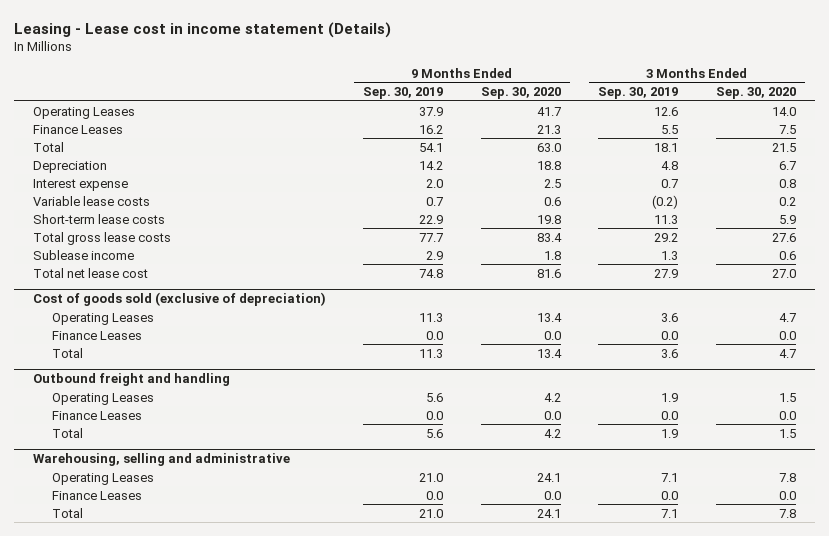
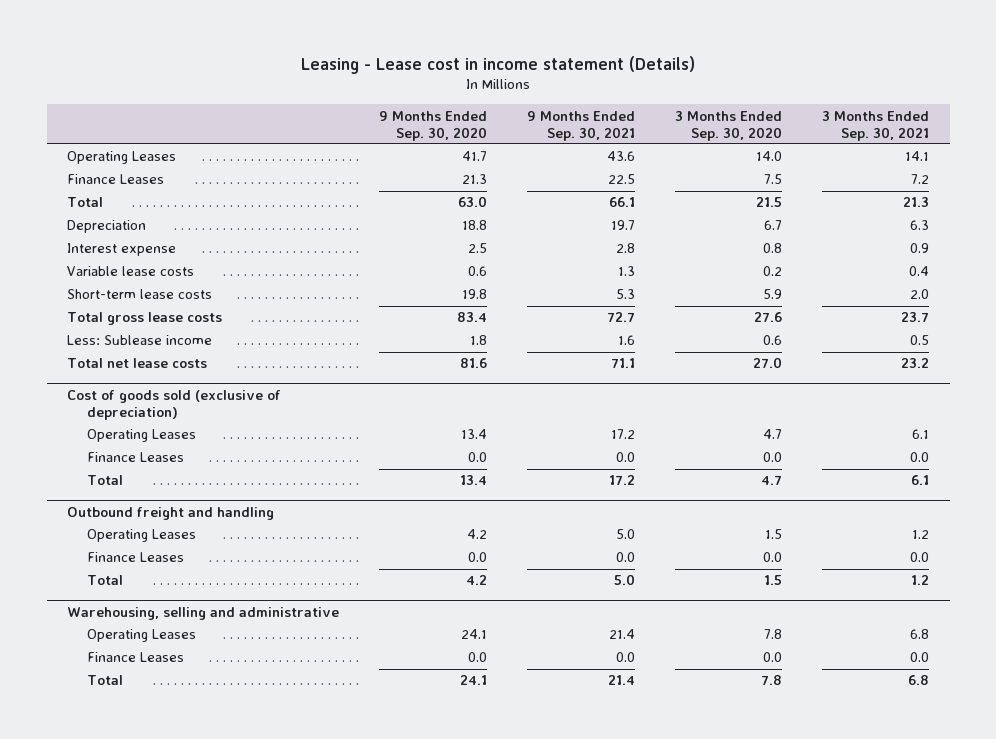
- | 9 Months Ended Sep. 30, 2019 | 9 Months Ended Sep. 30, 2020 | 3 Months Ended Sep. 30, 2019 | 3 Months Ended Sep. 30, 2020
+ | 9 Months Ended Sep. 30, 2020 | 9 Months Ended Sep. 30, 2021 | 3 Months Ended Sep. 30, 2020 | 3 Months Ended Sep. 30, 2021
- Sublease income | 2.9 | 1.8 | 1.3 | 0.6
- Total net lease cost | 74.8 | 81.6 | 27.9 | 27.0
+ Less: Sublease income | 1.8 | 1.6 | 0.6 | 0.5
+ Total net lease costs | 81.6 | 71.1 | 27.0 | 23.2

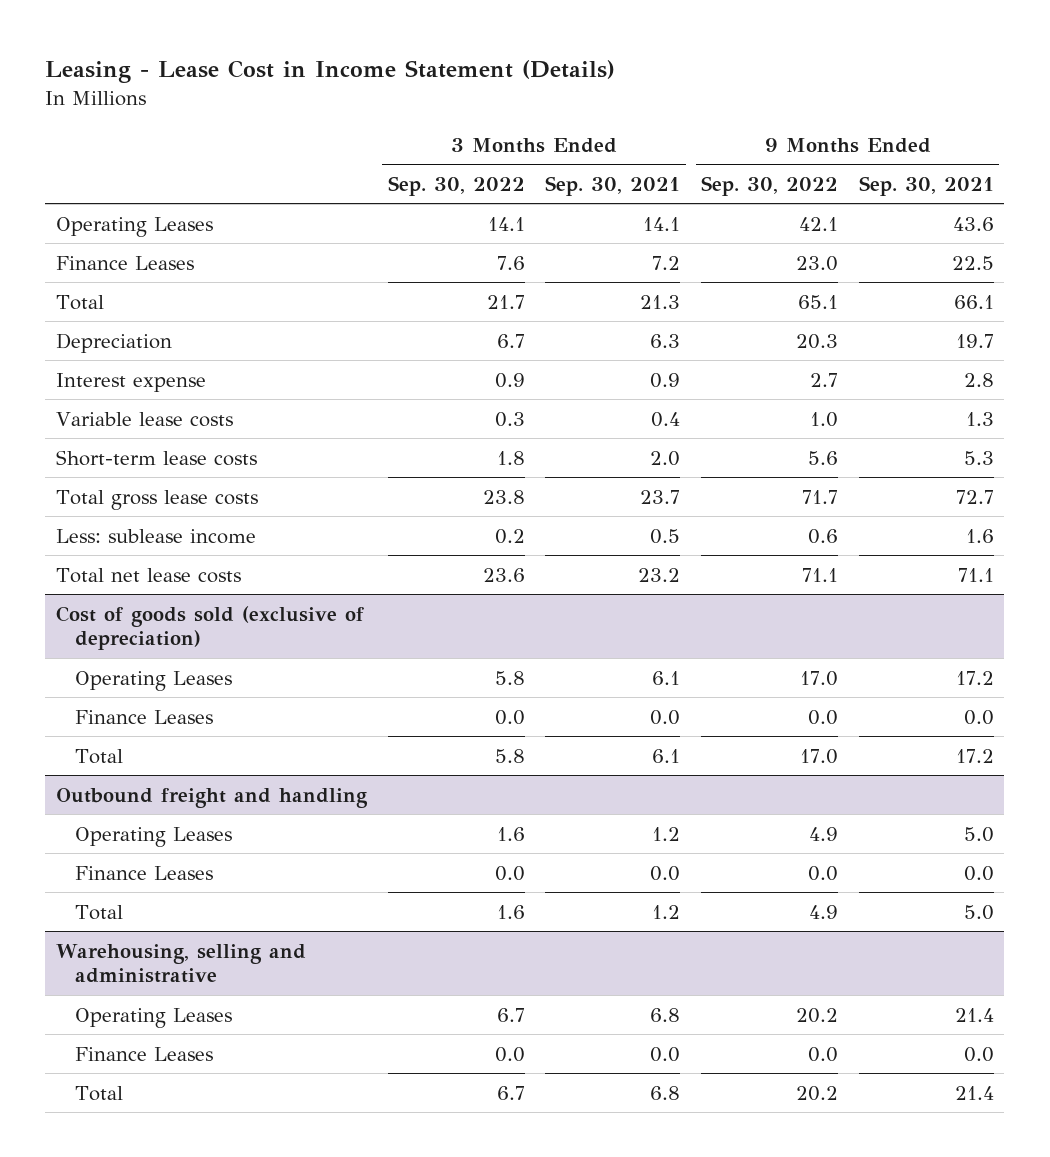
- Leasing - Lease cost in income statement (Details)
+ Leasing - Lease Cost in Income Statement (Details)
- | 9 Months Ended Sep. 30, 2020 | 9 Months Ended Sep. 30, 2021 | 3 Months Ended Sep. 30, 2020 | 3 Months Ended Sep. 30, 2021
+ | 3 Months Ended Sep. 30, 2022 | 3 Months Ended Sep. 30, 2021 | 9 Months Ended Sep. 30, 2022 | 9 Months Ended Sep. 30, 2021
- Less: Sublease income | 1.8 | 1.6 | 0.6 | 0.5
+ Less: sublease income | 0.2 | 0.5 | 0.6 | 1.6

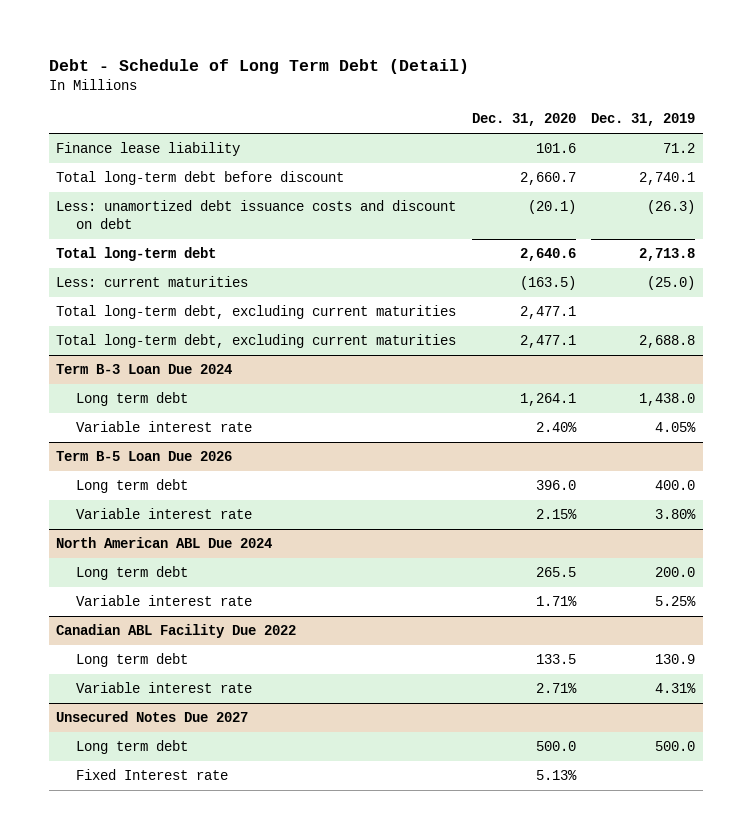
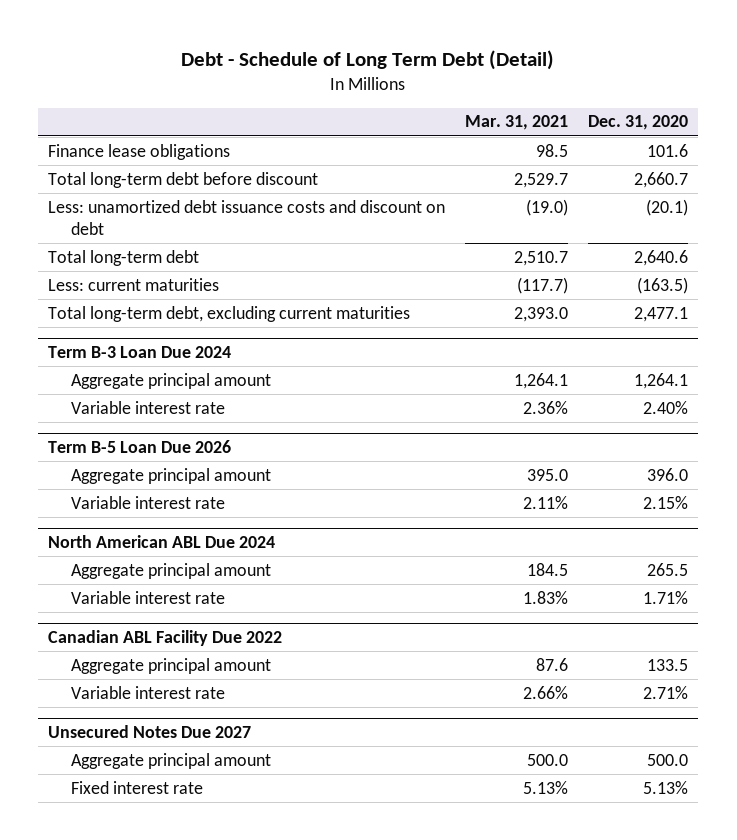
- | Dec. 31, 2020 | Dec. 31, 2019
+ | Mar. 31, 2021 | Dec. 31, 2020
- Finance lease liability | 101.6 | 71.2
+ Finance lease obligations | 98.5 | 101.6
- Total long-term debt, excluding current maturities | 2,477.1 | 2,688.8
@ Term B-3 Loan Due 2024
- Long term debt | 1,264.1 | 1,438.0
+ Aggregate principal amount | 1,264.1 | 1,264.1
@ Term B-5 Loan Due 2026
- Long term debt | 396.0 | 400.0
+ Aggregate principal amount | 395.0 | 396.0
@ North American ABL Due 2024
- Long term debt | 265.5 | 200.0
+ Aggregate principal amount | 184.5 | 265.5
@ Canadian ABL Facility Due 2022
- Long term debt | 133.5 | 130.9
+ Aggregate principal amount | 87.6 | 133.5
@ Unsecured Notes Due 2027
- Long term debt | 500.0 | 500.0
- Fixed Interest rate | 5.13% |
+ Aggregate principal amount | 500.0 | 500.0
+ Fixed interest rate | 5.13% | 5.13%

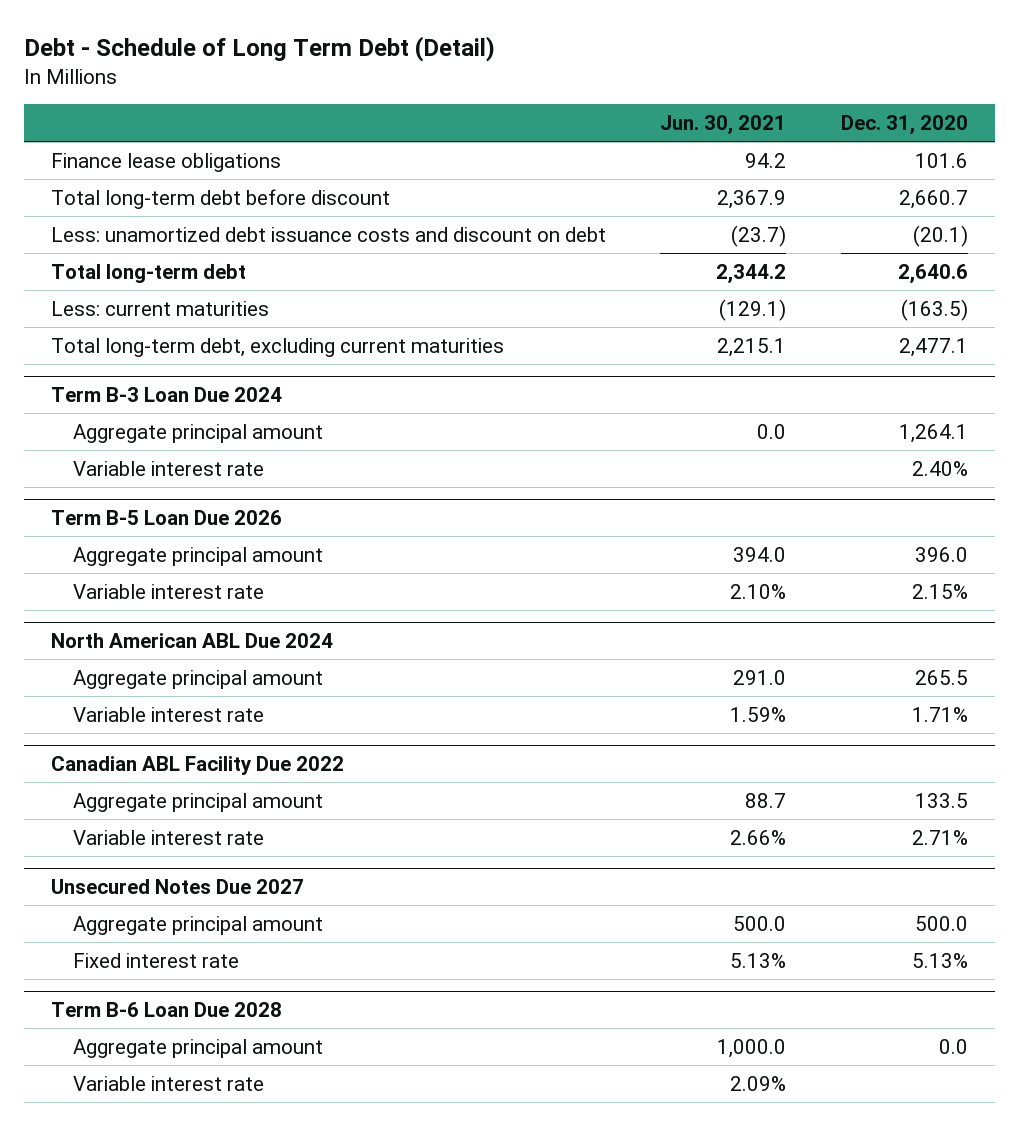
- | Mar. 31, 2021 | Dec. 31, 2020
+ | Jun. 30, 2021 | Dec. 31, 2020
+ Term B-6 Loan Due 2028
+ Aggregate principal amount | 1,000.0 | 0.0
+ Variable interest rate | 2.09% |

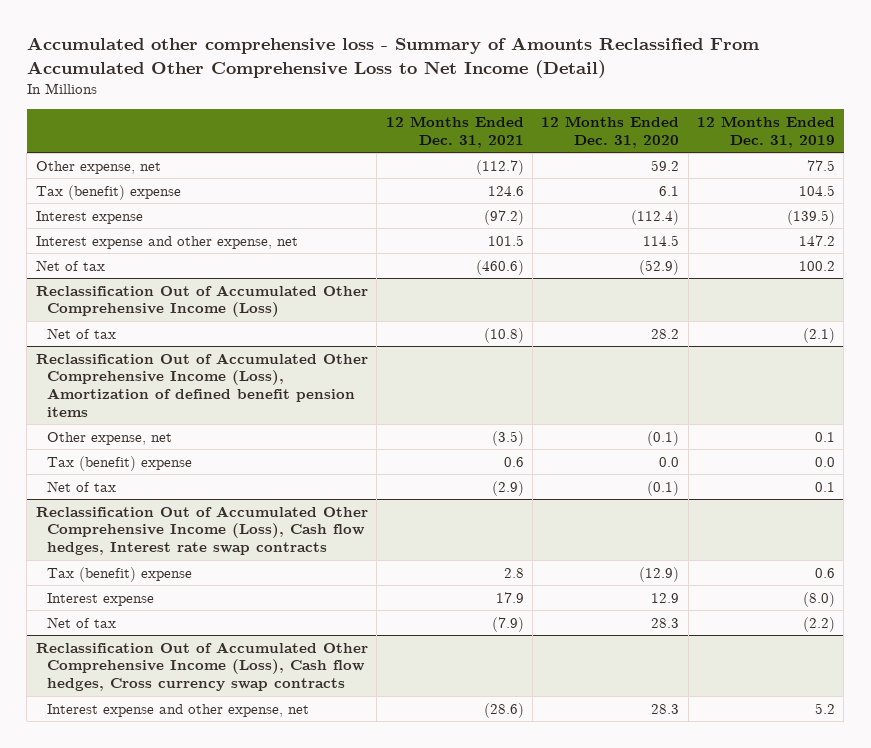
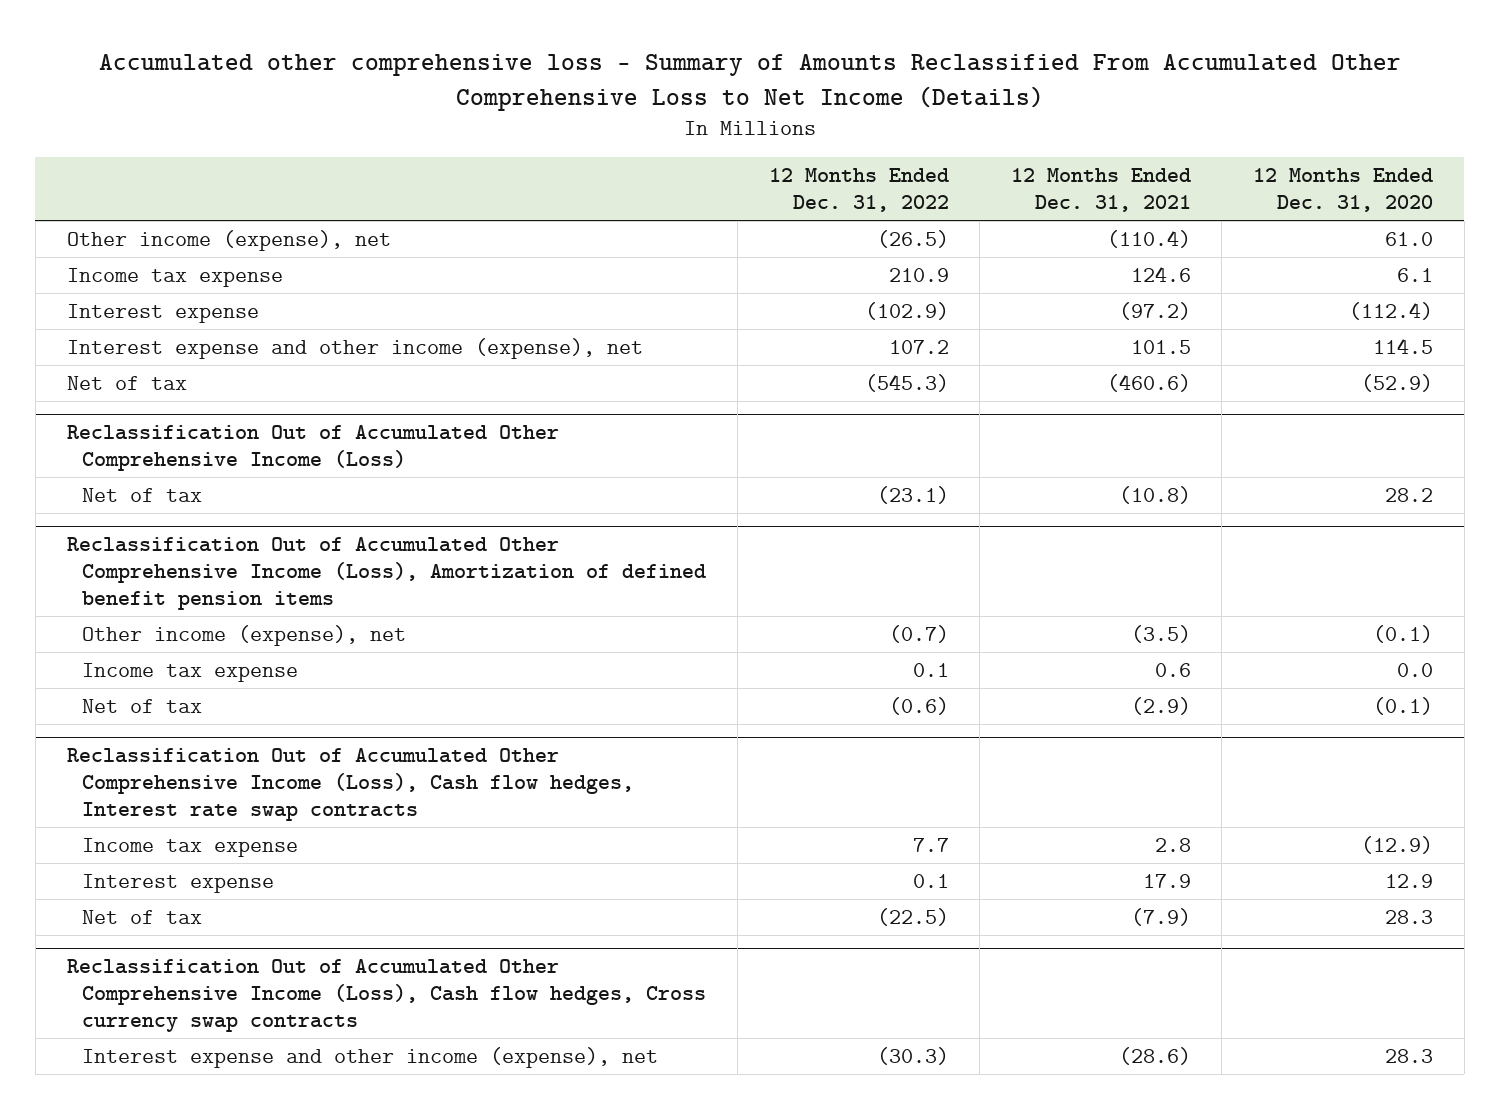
- Accumulated other comprehensive loss - Summary of Amounts Reclassified From Accumulated Other Comprehensive Loss to Net Income (Detail)
+ Accumulated other comprehensive loss - Summary of Amounts Reclassified From Accumulated Other Comprehensive Loss to Net Income (Details)
- | 12 Months Ended Dec. 31, 2021 | 12 Months Ended Dec. 31, 2020 | 12 Months Ended Dec. 31, 2019
+ | 12 Months Ended Dec. 31, 2022 | 12 Months Ended Dec. 31, 2021 | 12 Months Ended Dec. 31, 2020
- Other expense, net | (112.7) | 59.2 | 77.5
- Tax (benefit) expense | 124.6 | 6.1 | 104.5
+ Other income (expense), net | (26.5) | (110.4) | 61.0
+ Income tax expense | 210.9 | 124.6 | 6.1
- Interest expense and other expense, net | 101.5 | 114.5 | 147.2
+ Interest expense and other income (expense), net | 107.2 | 101.5 | 114.5
@ Reclassification Out of Accumulated Other Comprehensive Income (Loss), Amortization of defined benefit pension items
- Other expense, net | (3.5) | (0.1) | 0.1
- Tax (benefit) expense | 0.6 | 0.0 | 0.0
+ Other income (expense), net | (0.7) | (3.5) | (0.1)
+ Income tax expense | 0.1 | 0.6 | 0.0
@ Reclassification Out of Accumulated Other Comprehensive Income (Loss), Cash flow hedges, Interest rate swap contracts
- Tax (benefit) expense | 2.8 | (12.9) | 0.6
+ Income tax expense | 7.7 | 2.8 | (12.9)
@ Reclassification Out of Accumulated Other Comprehensive Income (Loss), Cash flow hedges, Cross currency swap contracts
- Interest expense and other expense, net | (28.6) | 28.3 | 5.2
+ Interest expense and other income (expense), net | (30.3) | (28.6) | 28.3

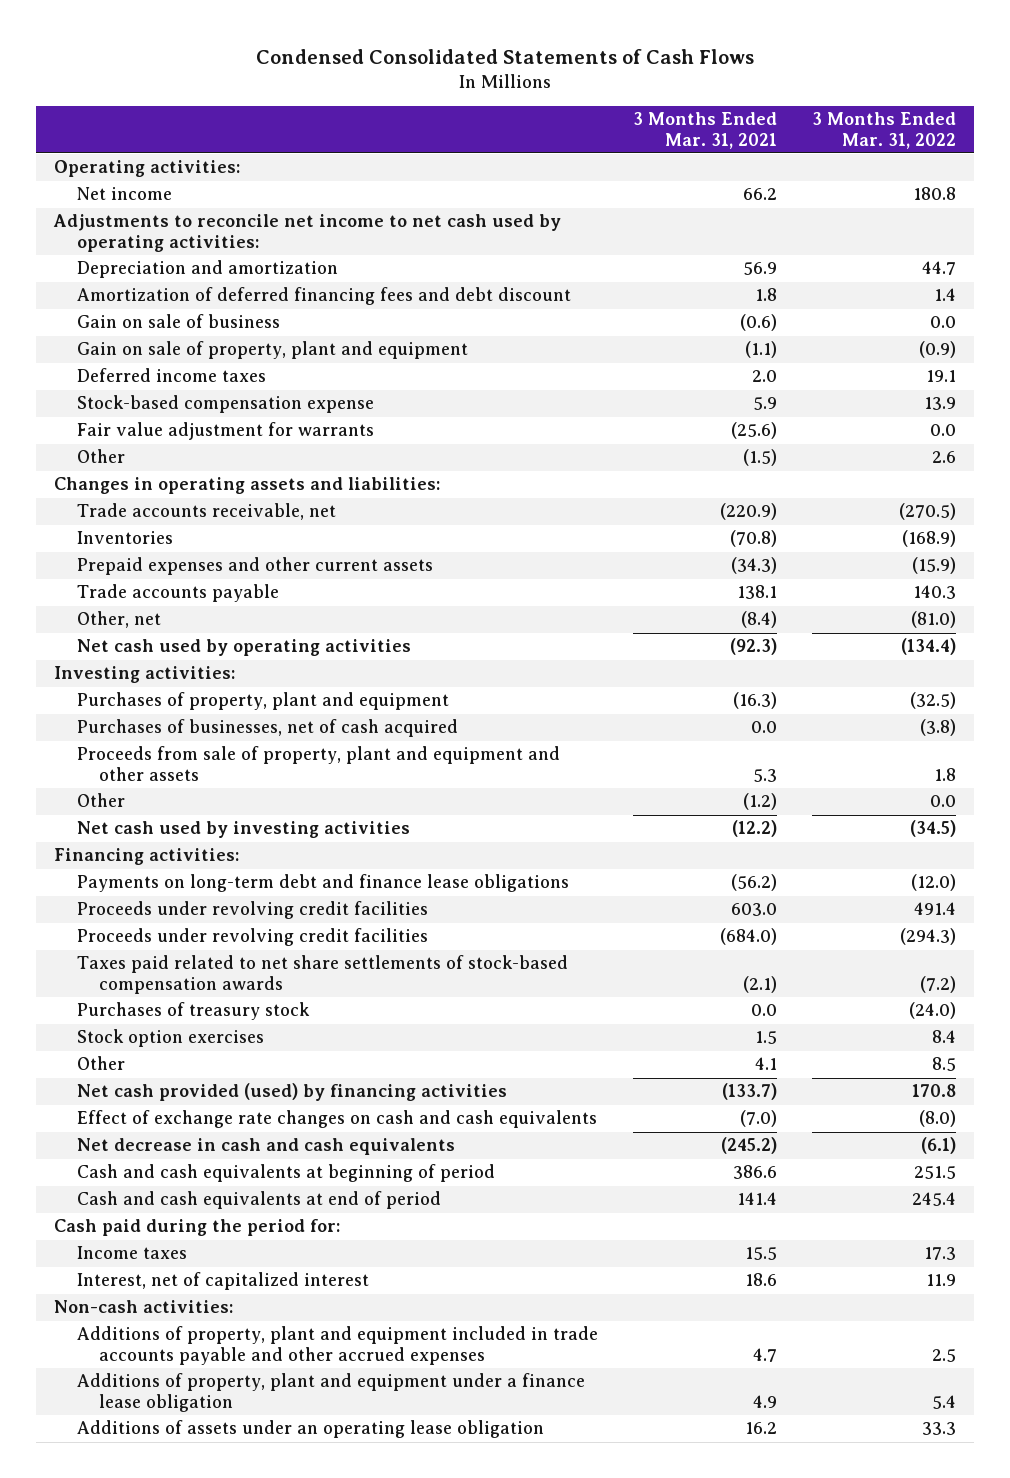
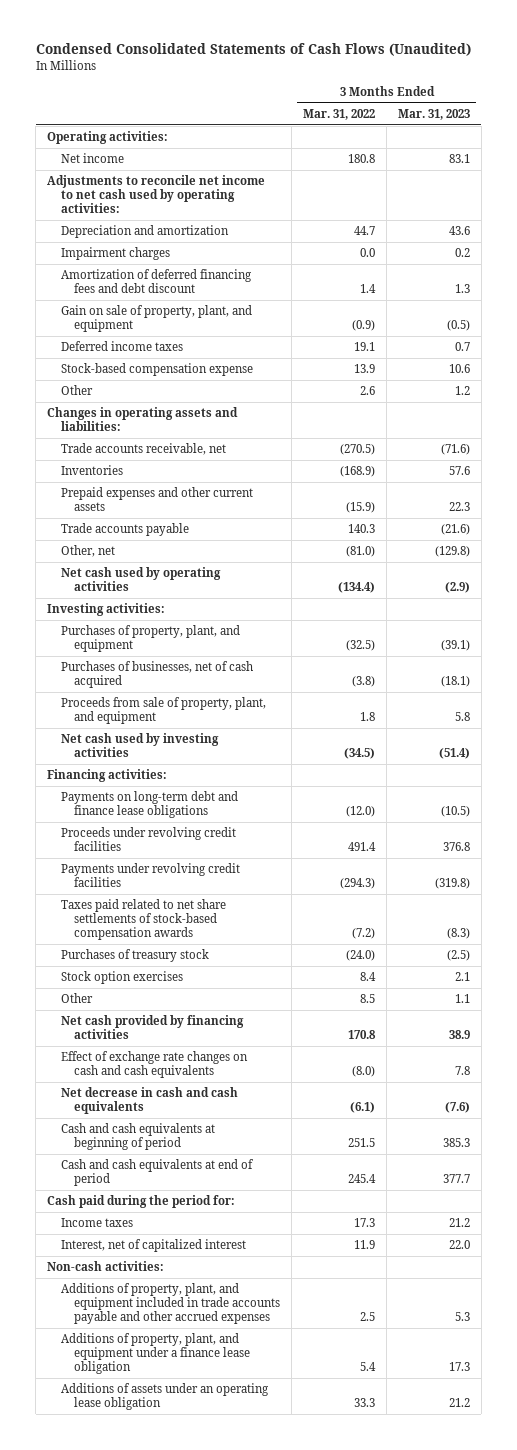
- Condensed Consolidated Statements of Cash Flows
+ Condensed Consolidated Statements of Cash Flows (Unaudited)
- | 3 Months Ended Mar. 31, 2021 | 3 Months Ended Mar. 31, 2022
+ | 3 Months Ended Mar. 31, 2022 | 3 Months Ended Mar. 31, 2023
+ Impairment charges | 0.0 | 0.2
- Gain on sale of business | (0.6) | 0.0
- Gain on sale of property, plant and equipment | (1.1) | (0.9)
+ Gain on sale of property, plant, and equipment | (0.9) | (0.5)
- Fair value adjustment for warrants | (25.6) | 0.0
- Purchases of property, plant and equipment | (16.3) | (32.5)
+ Purchases of property, plant, and equipment | (32.5) | (39.1)
- Proceeds from sale of property, plant and equipment and other assets | 5.3 | 1.8
- Other | (1.2) | 0.0
+ Proceeds from sale of property, plant, and equipment | 1.8 | 5.8
- Proceeds under revolving credit facilities | (684.0) | (294.3)
+ Payments under revolving credit facilities | (294.3) | (319.8)
- Net cash provided (used) by financing activities | (133.7) | 170.8
+ Net cash provided by financing activities | 170.8 | 38.9
- Additions of property, plant and equipment included in trade accounts payable and other accrued expenses | 4.7 | 2.5
- Additions of property, plant and equipment under a finance lease obligation | 4.9 | 5.4
+ Additions of property, plant, and equipment included in trade accounts payable and other accrued expenses | 2.5 | 5.3
+ Additions of property, plant, and equipment under a finance lease obligation | 5.4 | 17.3

